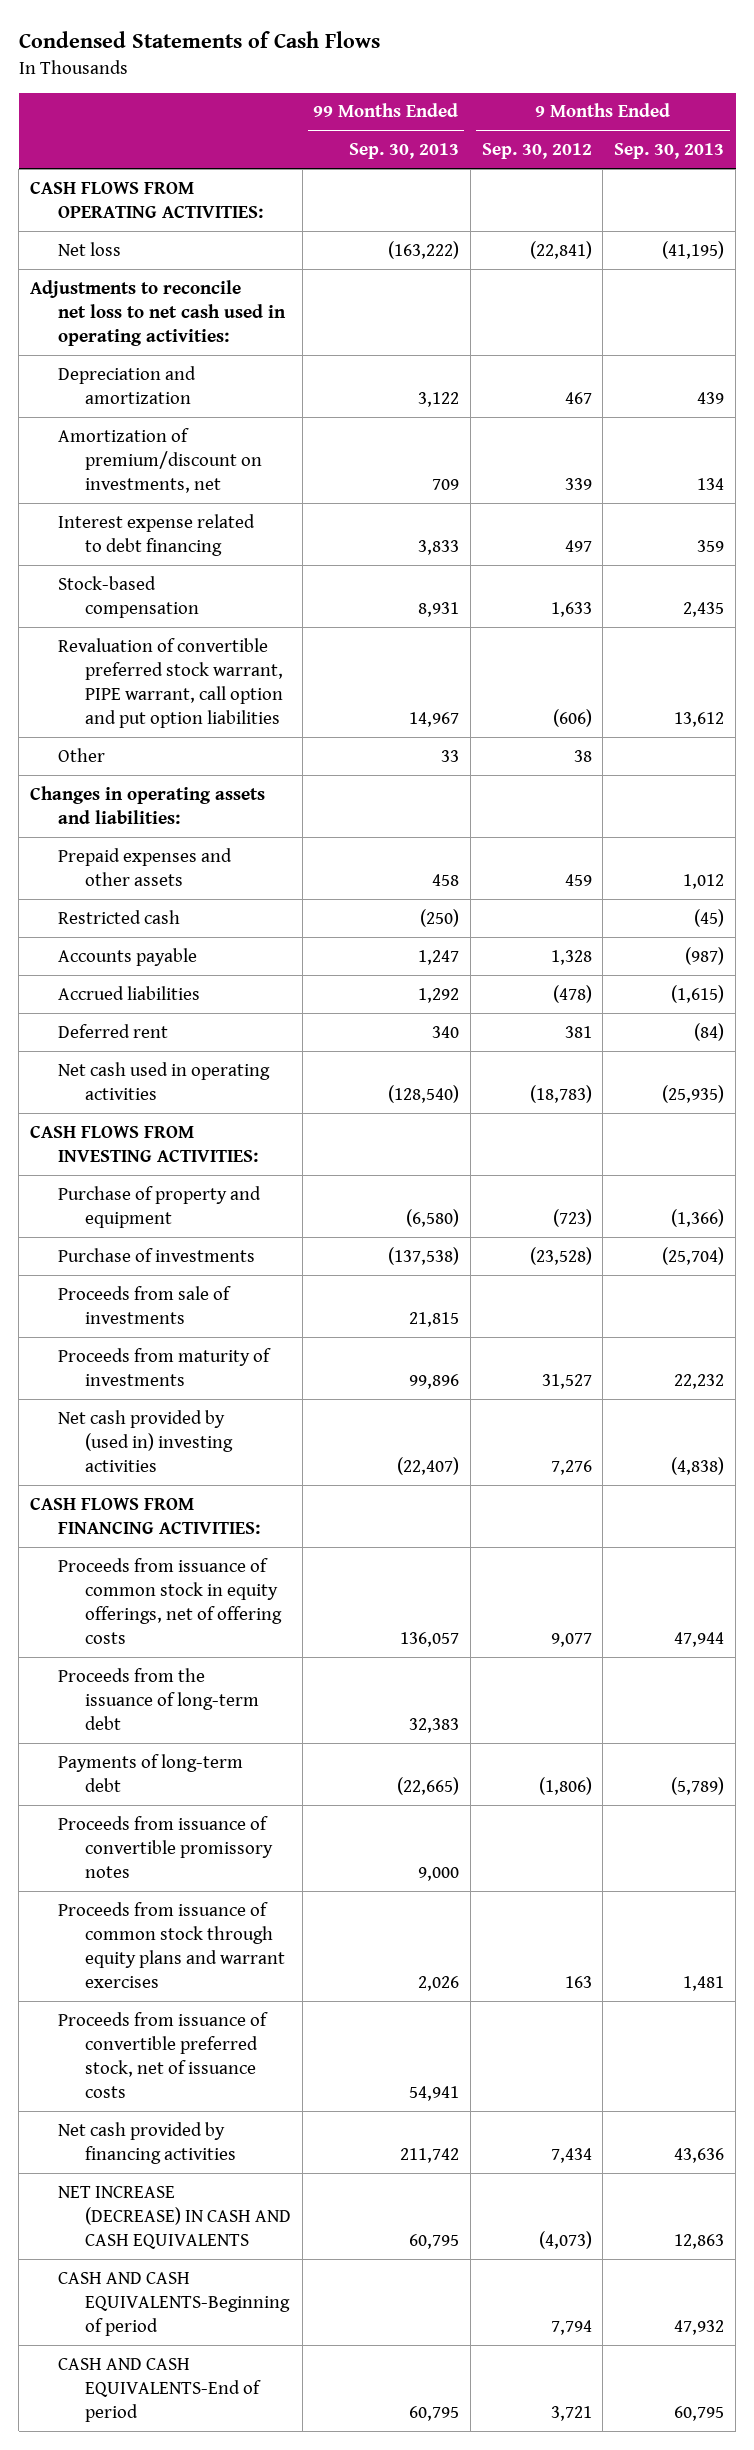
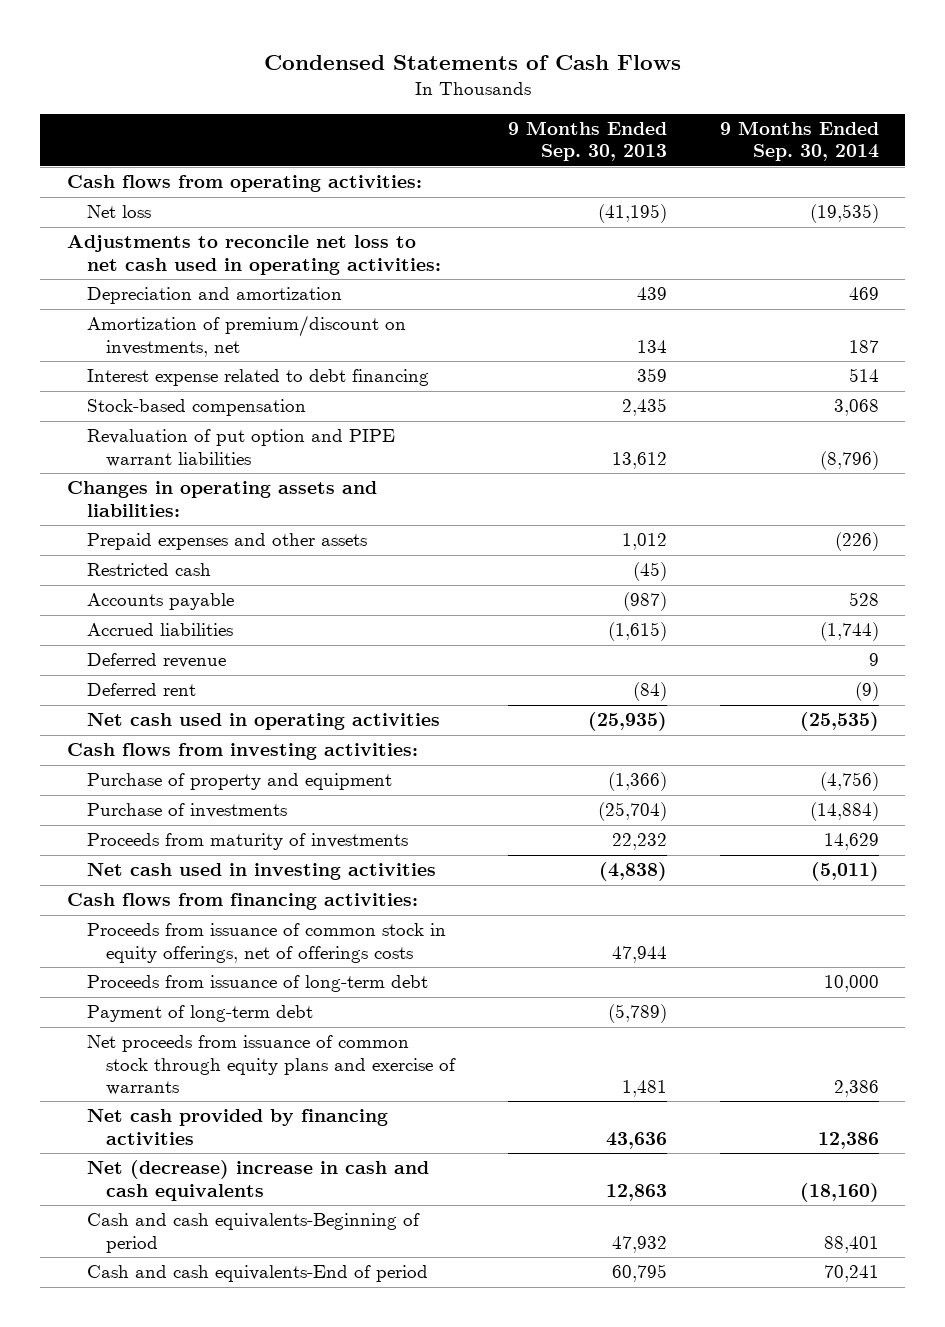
- | 99 Months Ended Sep. 30, 2013 | 9 Months Ended Sep. 30, 2012 | 9 Months Ended Sep. 30, 2013
+ | 9 Months Ended Sep. 30, 2013 | 9 Months Ended Sep. 30, 2014
- CASH FLOWS FROM OPERATING ACTIVITIES:
+ Cash flows from operating activities:
- Revaluation of convertible preferred stock warrant, PIPE warrant, call option and put option liabilities | 14,967 | (606) | 13,612
- Other | 33 | 38 |
+ Revaluation of put option and PIPE warrant liabilities | 13,612 | (8,796)
+ Deferred revenue | | 9
- CASH FLOWS FROM INVESTING ACTIVITIES:
+ Cash flows from investing activities:
- Proceeds from sale of investments | 21,815 | |
- Net cash provided by (used in) investing activities | (22,407) | 7,276 | (4,838)
- CASH FLOWS FROM FINANCING ACTIVITIES:
- Proceeds from issuance of common stock in equity offerings, net of offering costs | 136,057 | 9,077 | 47,944
- Proceeds from the issuance of long-term debt | 32,383 | |
- Payments of long-term debt | (22,665) | (1,806) | (5,789)
- Proceeds from issuance of convertible promissory notes | 9,000 | |
- Proceeds from issuance of common stock through equity plans and warrant exercises | 2,026 | 163 | 1,481
- Proceeds from issuance of convertible preferred stock, net of issuance costs | 54,941 | |
+ Net cash used in investing activities | (4,838) | (5,011)
+ Cash flows from financing activities:
+ Proceeds from issuance of common stock in equity offerings, net of offerings costs | 47,944 |
+ Proceeds from issuance of long-term debt | | 10,000
+ Payment of long-term debt | (5,789) |
+ Net proceeds from issuance of common stock through equity plans and exercise of warrants | 1,481 | 2,386
- NET INCREASE (DECREASE) IN CASH AND CASH EQUIVALENTS | 60,795 | (4,073) | 12,863
- CASH AND CASH EQUIVALENTS-Beginning of period | | 7,794 | 47,932
- CASH AND CASH EQUIVALENTS-End of period | 60,795 | 3,721 | 60,795
+ Net (decrease) increase in cash and cash equivalents | 12,863 | (18,160)
+ Cash and cash equivalents-Beginning of period | 47,932 | 88,401
+ Cash and cash equivalents-End of period | 60,795 | 70,241

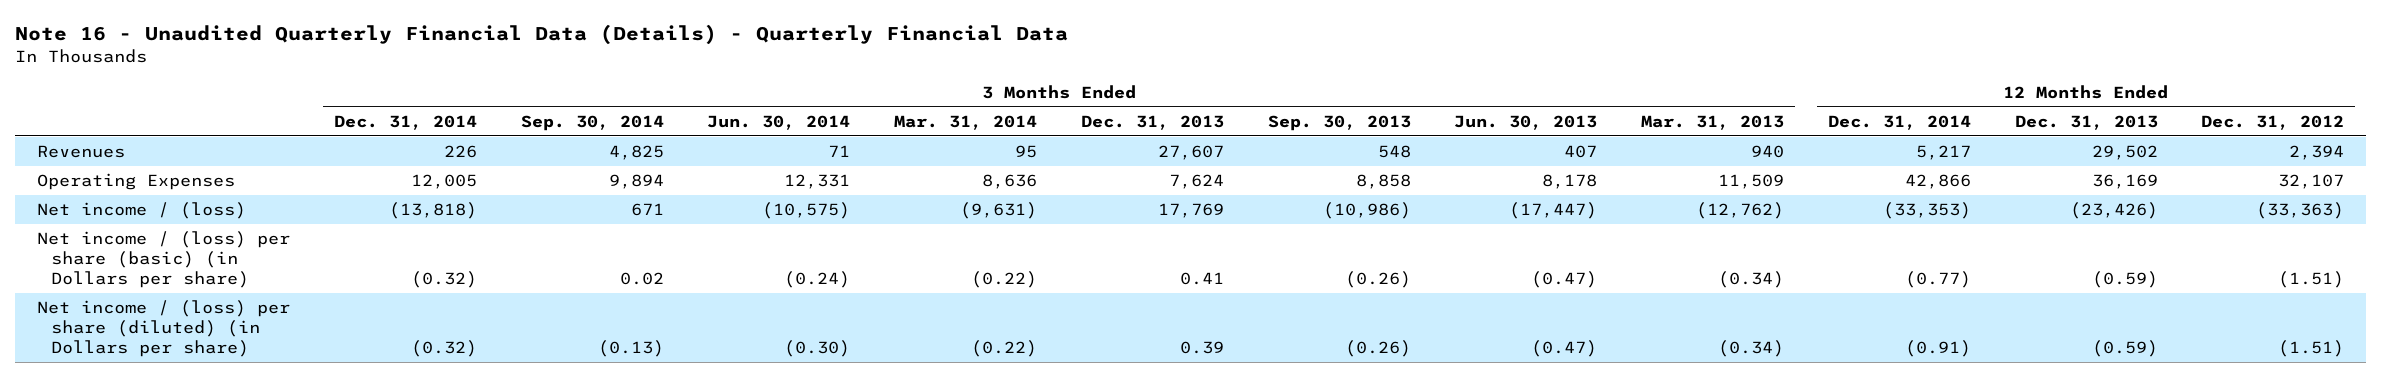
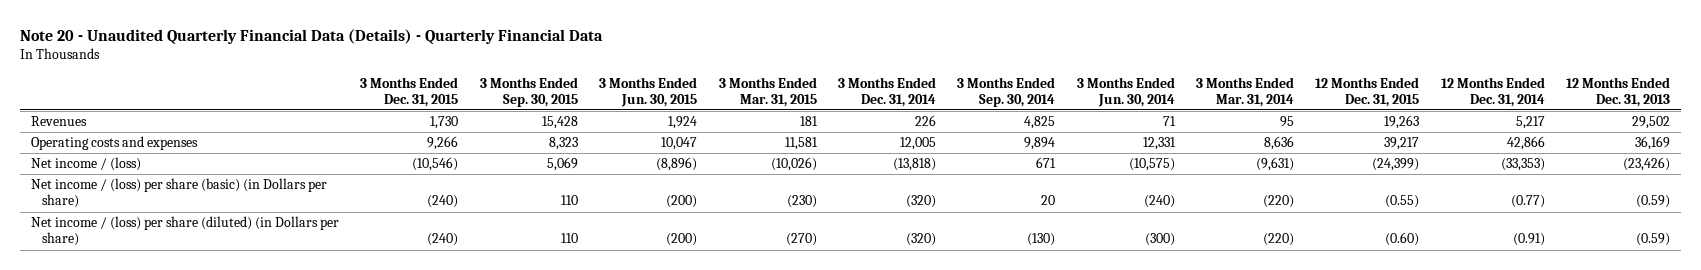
- Note 16 - Unaudited Quarterly Financial Data (Details) - Quarterly Financial Data
+ Note 20 - Unaudited Quarterly Financial Data (Details) - Quarterly Financial Data
- | 3 Months Ended Dec. 31, 2014 | 3 Months Ended Sep. 30, 2014 | 3 Months Ended Jun. 30, 2014 | 3 Months Ended Mar. 31, 2014 | 3 Months Ended Dec. 31, 2013 | 3 Months Ended Sep. 30, 2013 | 3 Months Ended Jun. 30, 2013 | 3 Months Ended Mar. 31, 2013 | 12 Months Ended Dec. 31, 2014 | 12 Months Ended Dec. 31, 2013 | 12 Months Ended Dec. 31, 2012
+ | 3 Months Ended Dec. 31, 2015 | 3 Months Ended Sep. 30, 2015 | 3 Months Ended Jun. 30, 2015 | 3 Months Ended Mar. 31, 2015 | 3 Months Ended Dec. 31, 2014 | 3 Months Ended Sep. 30, 2014 | 3 Months Ended Jun. 30, 2014 | 3 Months Ended Mar. 31, 2014 | 12 Months Ended Dec. 31, 2015 | 12 Months Ended Dec. 31, 2014 | 12 Months Ended Dec. 31, 2013
- Operating Expenses | 12,005 | 9,894 | 12,331 | 8,636 | 7,624 | 8,858 | 8,178 | 11,509 | 42,866 | 36,169 | 32,107
+ Operating costs and expenses | 9,266 | 8,323 | 10,047 | 11,581 | 12,005 | 9,894 | 12,331 | 8,636 | 39,217 | 42,866 | 36,169
- Net income / (loss) per share (basic) (in Dollars per share) | (0.32) | 0.02 | (0.24) | (0.22) | 0.41 | (0.26) | (0.47) | (0.34) | (0.77) | (0.59) | (1.51)
- Net income / (loss) per share (diluted) (in Dollars per share) | (0.32) | (0.13) | (0.30) | (0.22) | 0.39 | (0.26) | (0.47) | (0.34) | (0.91) | (0.59) | (1.51)
+ Net income / (loss) per share (basic) (in Dollars per share) | (240) | 110 | (200) | (230) | (320) | 20 | (240) | (220) | (0.55) | (0.77) | (0.59)
+ Net income / (loss) per share (diluted) (in Dollars per share) | (240) | 110 | (200) | (270) | (320) | (130) | (300) | (220) | (0.60) | (0.91) | (0.59)

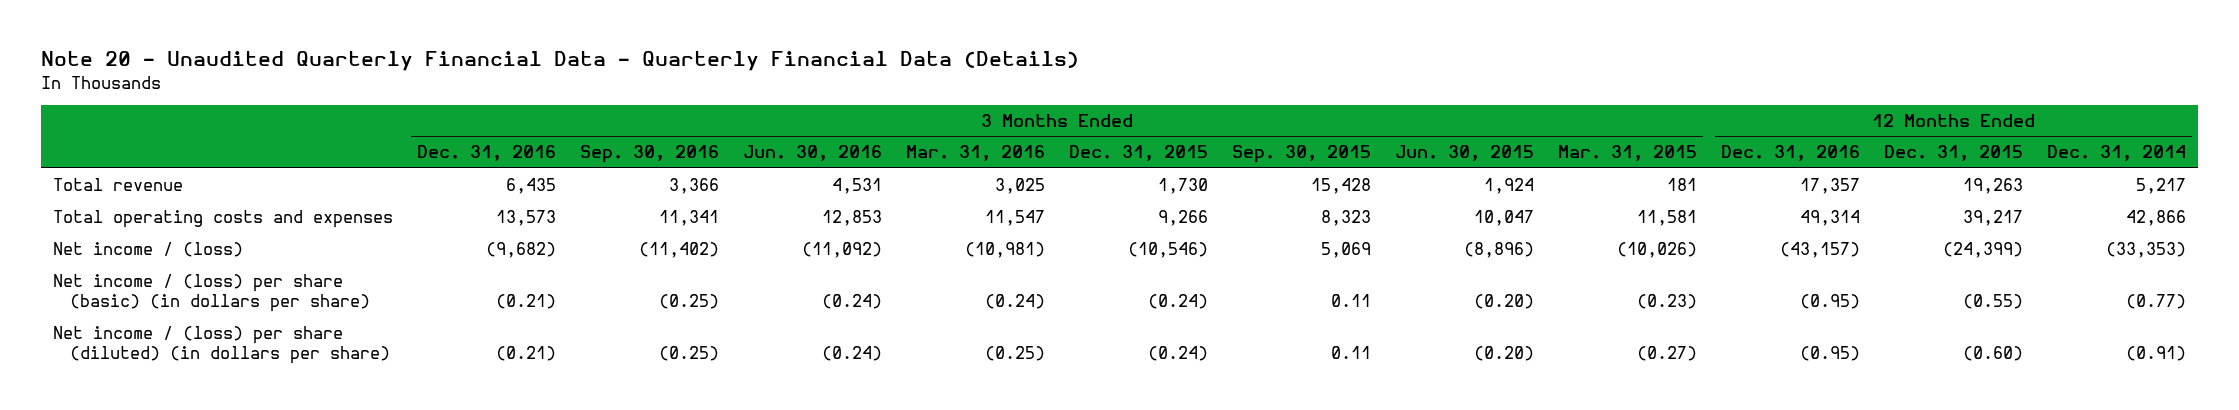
- Note 20 - Unaudited Quarterly Financial Data (Details) - Quarterly Financial Data
+ Note 20 - Unaudited Quarterly Financial Data - Quarterly Financial Data (Details)
- | 3 Months Ended Dec. 31, 2015 | 3 Months Ended Sep. 30, 2015 | 3 Months Ended Jun. 30, 2015 | 3 Months Ended Mar. 31, 2015 | 3 Months Ended Dec. 31, 2014 | 3 Months Ended Sep. 30, 2014 | 3 Months Ended Jun. 30, 2014 | 3 Months Ended Mar. 31, 2014 | 12 Months Ended Dec. 31, 2015 | 12 Months Ended Dec. 31, 2014 | 12 Months Ended Dec. 31, 2013
+ | 3 Months Ended Dec. 31, 2016 | 3 Months Ended Sep. 30, 2016 | 3 Months Ended Jun. 30, 2016 | 3 Months Ended Mar. 31, 2016 | 3 Months Ended Dec. 31, 2015 | 3 Months Ended Sep. 30, 2015 | 3 Months Ended Jun. 30, 2015 | 3 Months Ended Mar. 31, 2015 | 12 Months Ended Dec. 31, 2016 | 12 Months Ended Dec. 31, 2015 | 12 Months Ended Dec. 31, 2014
- Revenues | 1,730 | 15,428 | 1,924 | 181 | 226 | 4,825 | 71 | 95 | 19,263 | 5,217 | 29,502
- Operating costs and expenses | 9,266 | 8,323 | 10,047 | 11,581 | 12,005 | 9,894 | 12,331 | 8,636 | 39,217 | 42,866 | 36,169
+ Total revenue | 6,435 | 3,366 | 4,531 | 3,025 | 1,730 | 15,428 | 1,924 | 181 | 17,357 | 19,263 | 5,217
+ Total operating costs and expenses | 13,573 | 11,341 | 12,853 | 11,547 | 9,266 | 8,323 | 10,047 | 11,581 | 49,314 | 39,217 | 42,866
- Net income / (loss) per share (basic) (in Dollars per share) | (240) | 110 | (200) | (230) | (320) | 20 | (240) | (220) | (0.55) | (0.77) | (0.59)
- Net income / (loss) per share (diluted) (in Dollars per share) | (240) | 110 | (200) | (270) | (320) | (130) | (300) | (220) | (0.60) | (0.91) | (0.59)
+ Net income / (loss) per share (basic) (in dollars per share) | (0.21) | (0.25) | (0.24) | (0.24) | (0.24) | 0.11 | (0.20) | (0.23) | (0.95) | (0.55) | (0.77)
+ Net income / (loss) per share (diluted) (in dollars per share) | (0.21) | (0.25) | (0.24) | (0.25) | (0.24) | 0.11 | (0.20) | (0.27) | (0.95) | (0.60) | (0.91)

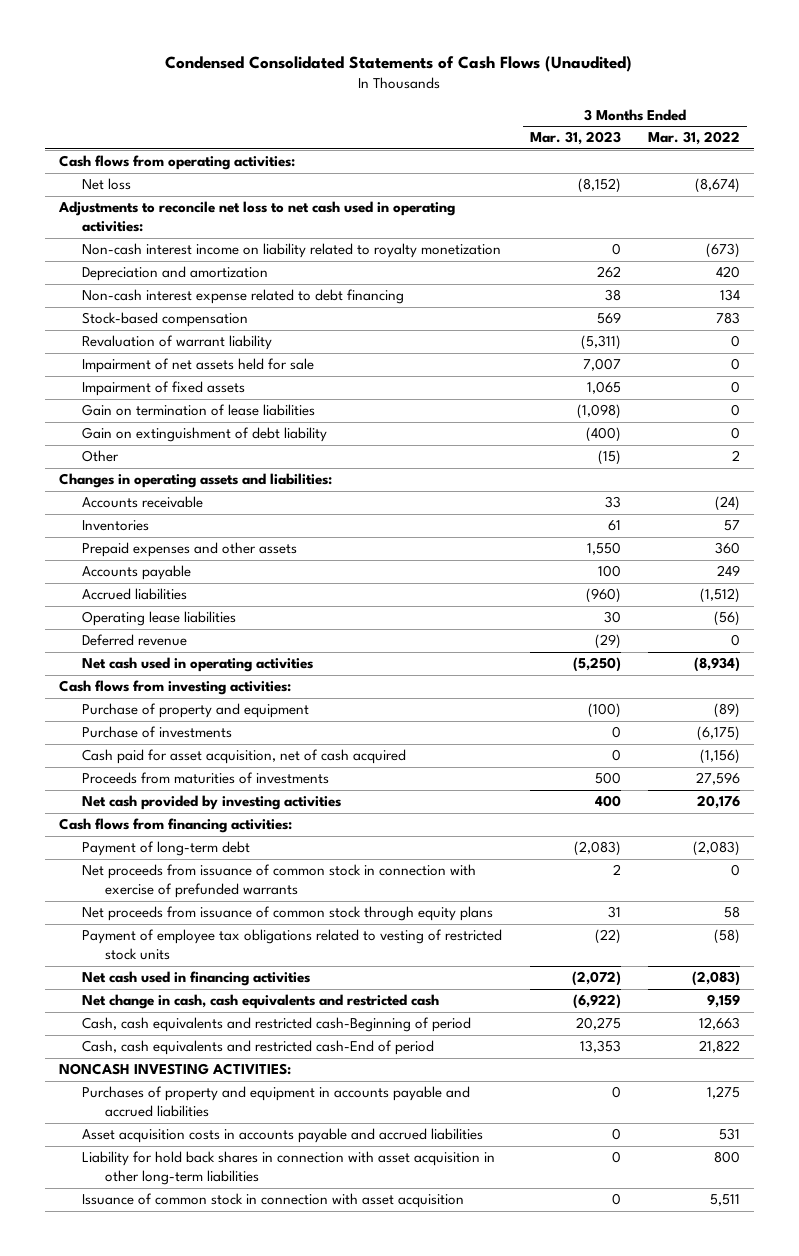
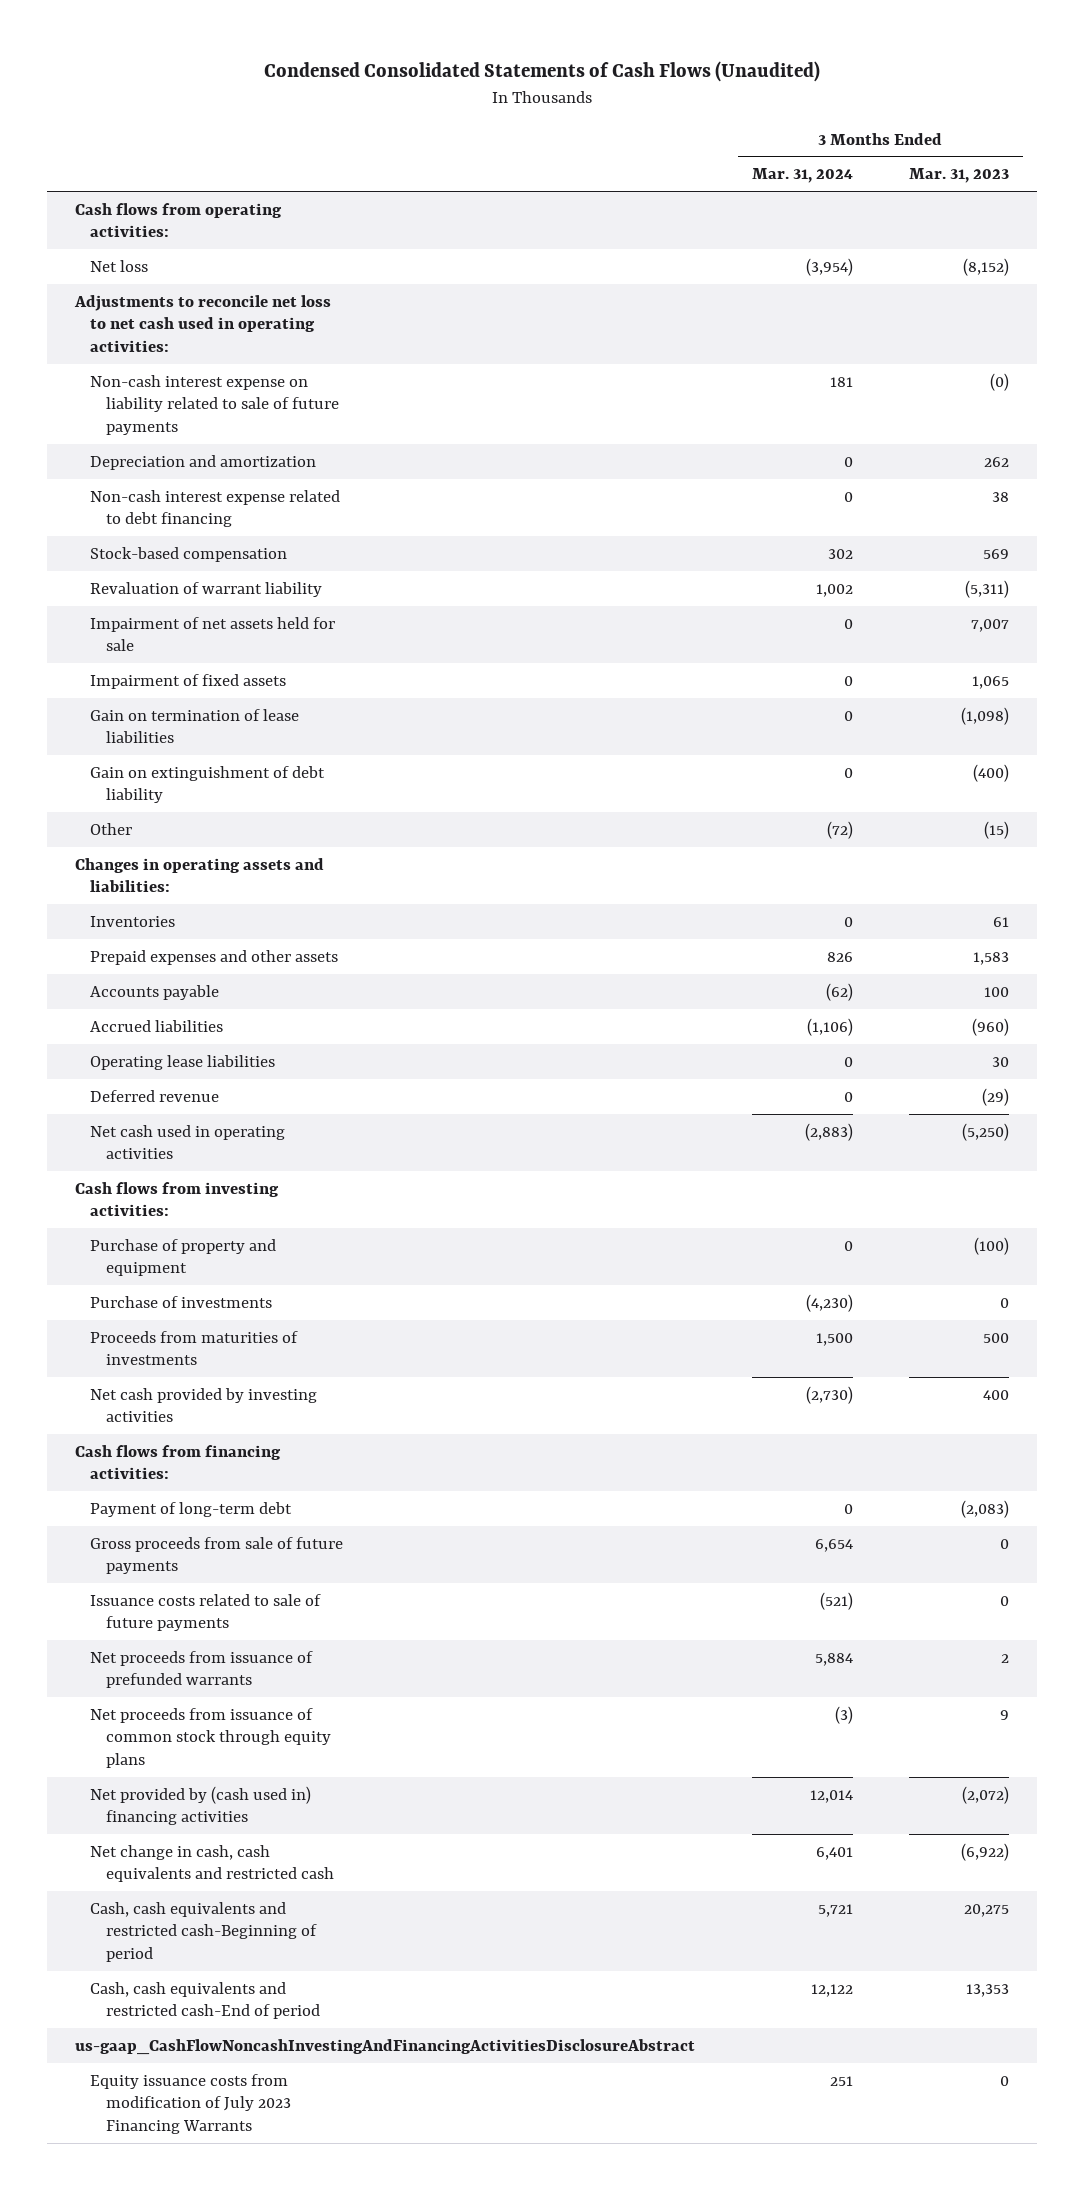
- | 3 Months Ended Mar. 31, 2023 | 3 Months Ended Mar. 31, 2022
+ | 3 Months Ended Mar. 31, 2024 | 3 Months Ended Mar. 31, 2023
- Non-cash interest income on liability related to royalty monetization | 0 | (673)
+ Non-cash interest expense on liability related to sale of future payments | 181 | (0)
- Accounts receivable | 33 | (24)
- Prepaid expenses and other assets | 1,550 | 360
+ Prepaid expenses and other assets | 826 | 1,583
- Cash paid for asset acquisition, net of cash acquired | 0 | (1,156)
- Net proceeds from issuance of common stock in connection with exercise of prefunded warrants | 2 | 0
- Net proceeds from issuance of common stock through equity plans | 31 | 58
- Payment of employee tax obligations related to vesting of restricted stock units | (22) | (58)
- Net cash used in financing activities | (2,072) | (2,083)
+ Gross proceeds from sale of future payments | 6,654 | 0
+ Issuance costs related to sale of future payments | (521) | 0
+ Net proceeds from issuance of prefunded warrants | 5,884 | 2
+ Net proceeds from issuance of common stock through equity plans | (3) | 9
+ Net provided by (cash used in) financing activities | 12,014 | (2,072)
- NONCASH INVESTING ACTIVITIES:
- Purchases of property and equipment in accounts payable and accrued liabilities | 0 | 1,275
- Asset acquisition costs in accounts payable and accrued liabilities | 0 | 531
- Liability for hold back shares in connection with asset acquisition in other long-term liabilities | 0 | 800
- Issuance of common stock in connection with asset acquisition | 0 | 5,511
+ us-gaap_CashFlowNoncashInvestingAndFinancingActivitiesDisclosureAbstract
+ Equity issuance costs from modification of July 2023 Financing Warrants | 251 | 0

